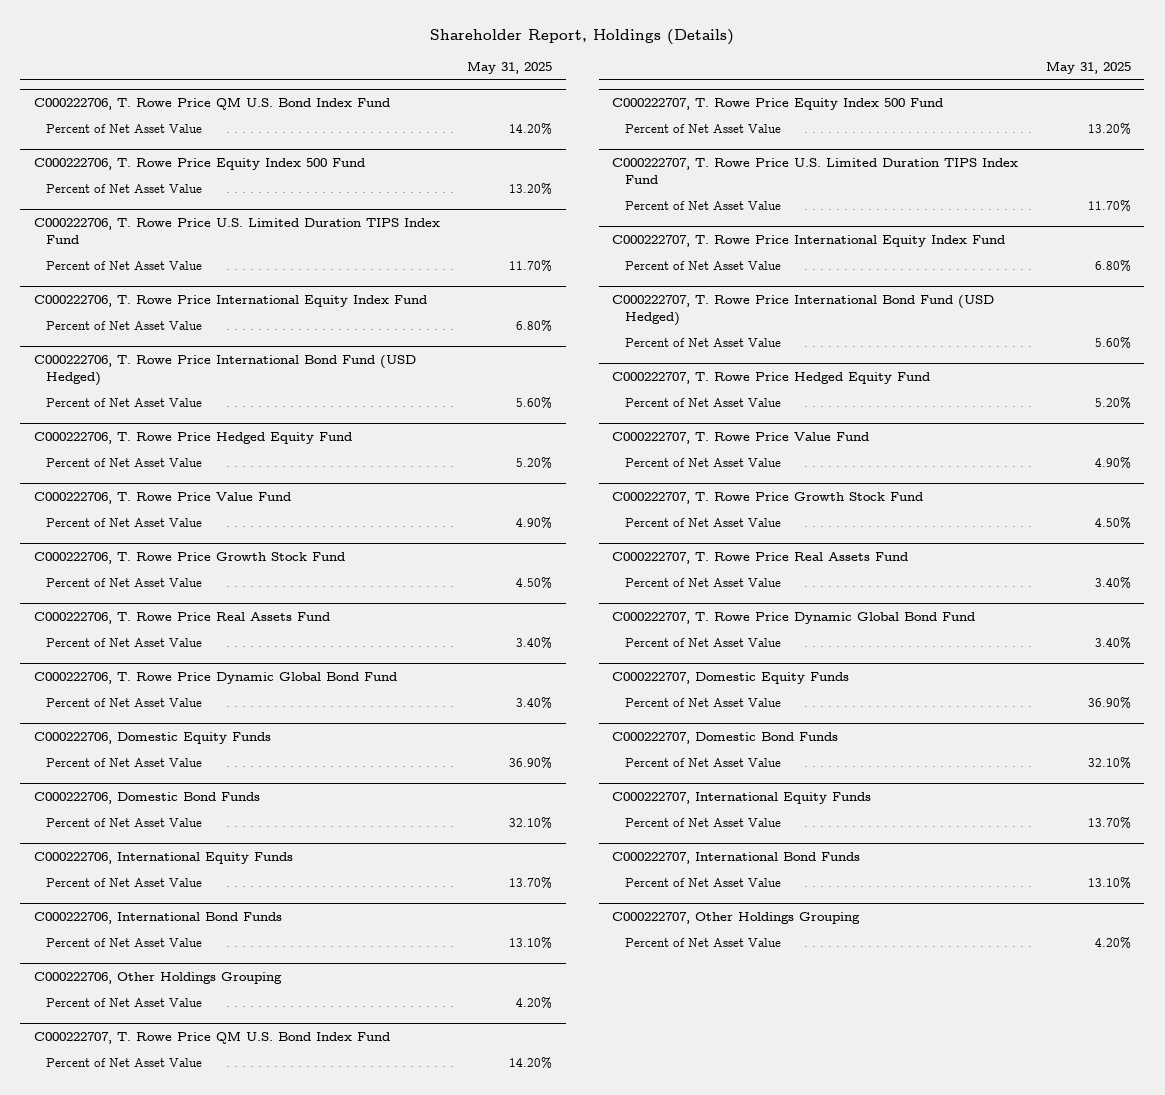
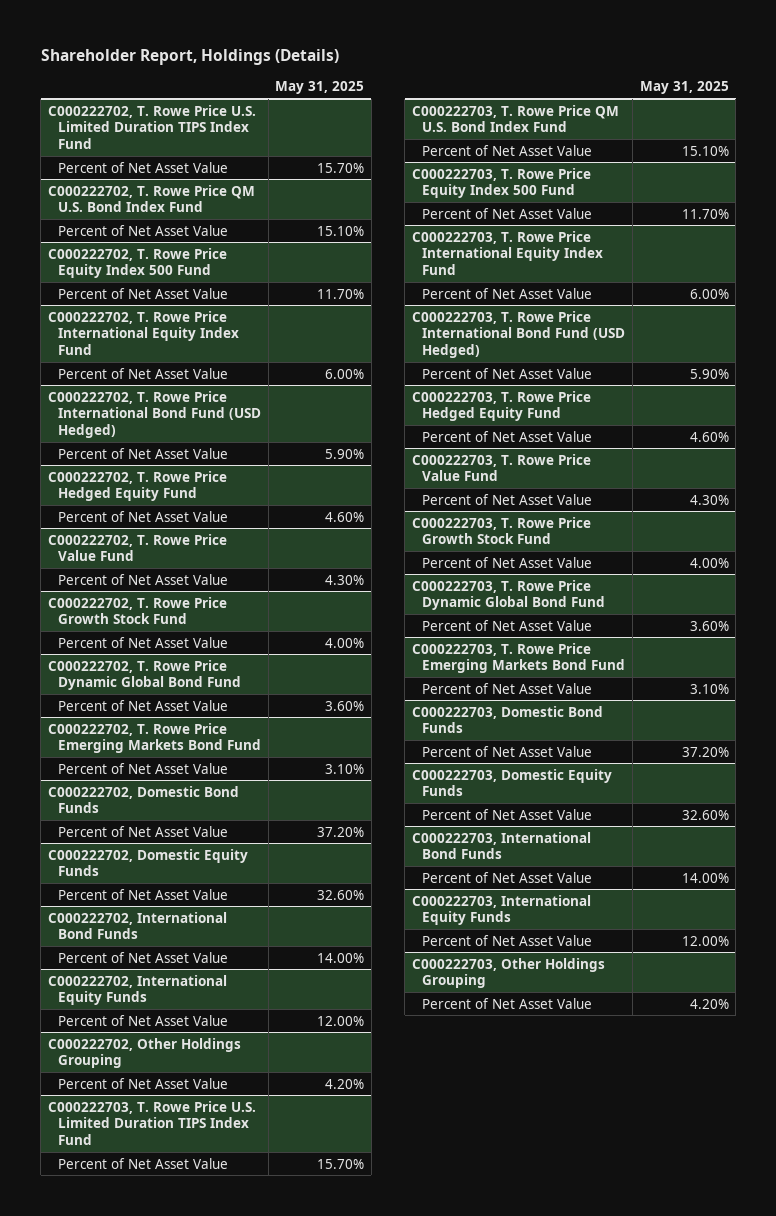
- C000222706, T. Rowe Price QM U.S. Bond Index Fund
- Percent of Net Asset Value | 14.20%
- C000222706, T. Rowe Price Equity Index 500 Fund
- Percent of Net Asset Value | 13.20%
- C000222706, T. Rowe Price U.S. Limited Duration TIPS Index Fund
+ C000222702, T. Rowe Price U.S. Limited Duration TIPS Index Fund
+ Percent of Net Asset Value | 15.70%
+ C000222702, T. Rowe Price QM U.S. Bond Index Fund
+ Percent of Net Asset Value | 15.10%
+ C000222702, T. Rowe Price Equity Index 500 Fund
- C000222706, T. Rowe Price International Equity Index Fund
- Percent of Net Asset Value | 6.80%
- C000222706, T. Rowe Price International Bond Fund (USD Hedged)
- Percent of Net Asset Value | 5.60%
- C000222706, T. Rowe Price Hedged Equity Fund
- Percent of Net Asset Value | 5.20%
- C000222706, T. Rowe Price Value Fund
- Percent of Net Asset Value | 4.90%
- C000222706, T. Rowe Price Growth Stock Fund
- Percent of Net Asset Value | 4.50%
- C000222706, T. Rowe Price Real Assets Fund
- Percent of Net Asset Value | 3.40%
- C000222706, T. Rowe Price Dynamic Global Bond Fund
- Percent of Net Asset Value | 3.40%
- C000222706, Domestic Equity Funds
- Percent of Net Asset Value | 36.90%
- C000222706, Domestic Bond Funds
- Percent of Net Asset Value | 32.10%
- C000222706, International Equity Funds
- Percent of Net Asset Value | 13.70%
- C000222706, International Bond Funds
- Percent of Net Asset Value | 13.10%
- C000222706, Other Holdings Grouping
+ C000222702, T. Rowe Price International Equity Index Fund
+ Percent of Net Asset Value | 6.00%
+ C000222702, T. Rowe Price International Bond Fund (USD Hedged)
+ Percent of Net Asset Value | 5.90%
+ C000222702, T. Rowe Price Hedged Equity Fund
+ Percent of Net Asset Value | 4.60%
+ C000222702, T. Rowe Price Value Fund
+ Percent of Net Asset Value | 4.30%
+ C000222702, T. Rowe Price Growth Stock Fund
+ Percent of Net Asset Value | 4.00%
+ C000222702, T. Rowe Price Dynamic Global Bond Fund
+ Percent of Net Asset Value | 3.60%
+ C000222702, T. Rowe Price Emerging Markets Bond Fund
+ Percent of Net Asset Value | 3.10%
+ C000222702, Domestic Bond Funds
+ Percent of Net Asset Value | 37.20%
+ C000222702, Domestic Equity Funds
+ Percent of Net Asset Value | 32.60%
+ C000222702, International Bond Funds
+ Percent of Net Asset Value | 14.00%
+ C000222702, International Equity Funds
+ Percent of Net Asset Value | 12.00%
+ C000222702, Other Holdings Grouping
- C000222707, T. Rowe Price QM U.S. Bond Index Fund
- Percent of Net Asset Value | 14.20%
- C000222707, T. Rowe Price Equity Index 500 Fund
- Percent of Net Asset Value | 13.20%
- C000222707, T. Rowe Price U.S. Limited Duration TIPS Index Fund
+ C000222703, T. Rowe Price U.S. Limited Duration TIPS Index Fund
+ Percent of Net Asset Value | 15.70%
+ C000222703, T. Rowe Price QM U.S. Bond Index Fund
+ Percent of Net Asset Value | 15.10%
+ C000222703, T. Rowe Price Equity Index 500 Fund
- C000222707, T. Rowe Price International Equity Index Fund
- Percent of Net Asset Value | 6.80%
- C000222707, T. Rowe Price International Bond Fund (USD Hedged)
- Percent of Net Asset Value | 5.60%
- C000222707, T. Rowe Price Hedged Equity Fund
- Percent of Net Asset Value | 5.20%
- C000222707, T. Rowe Price Value Fund
- Percent of Net Asset Value | 4.90%
- C000222707, T. Rowe Price Growth Stock Fund
- Percent of Net Asset Value | 4.50%
- C000222707, T. Rowe Price Real Assets Fund
- Percent of Net Asset Value | 3.40%
- C000222707, T. Rowe Price Dynamic Global Bond Fund
- Percent of Net Asset Value | 3.40%
- C000222707, Domestic Equity Funds
- Percent of Net Asset Value | 36.90%
- C000222707, Domestic Bond Funds
- Percent of Net Asset Value | 32.10%
- C000222707, International Equity Funds
- Percent of Net Asset Value | 13.70%
- C000222707, International Bond Funds
- Percent of Net Asset Value | 13.10%
- C000222707, Other Holdings Grouping
+ C000222703, T. Rowe Price International Equity Index Fund
+ Percent of Net Asset Value | 6.00%
+ C000222703, T. Rowe Price International Bond Fund (USD Hedged)
+ Percent of Net Asset Value | 5.90%
+ C000222703, T. Rowe Price Hedged Equity Fund
+ Percent of Net Asset Value | 4.60%
+ C000222703, T. Rowe Price Value Fund
+ Percent of Net Asset Value | 4.30%
+ C000222703, T. Rowe Price Growth Stock Fund
+ Percent of Net Asset Value | 4.00%
+ C000222703, T. Rowe Price Dynamic Global Bond Fund
+ Percent of Net Asset Value | 3.60%
+ C000222703, T. Rowe Price Emerging Markets Bond Fund
+ Percent of Net Asset Value | 3.10%
+ C000222703, Domestic Bond Funds
+ Percent of Net Asset Value | 37.20%
+ C000222703, Domestic Equity Funds
+ Percent of Net Asset Value | 32.60%
+ C000222703, International Bond Funds
+ Percent of Net Asset Value | 14.00%
+ C000222703, International Equity Funds
+ Percent of Net Asset Value | 12.00%
+ C000222703, Other Holdings Grouping

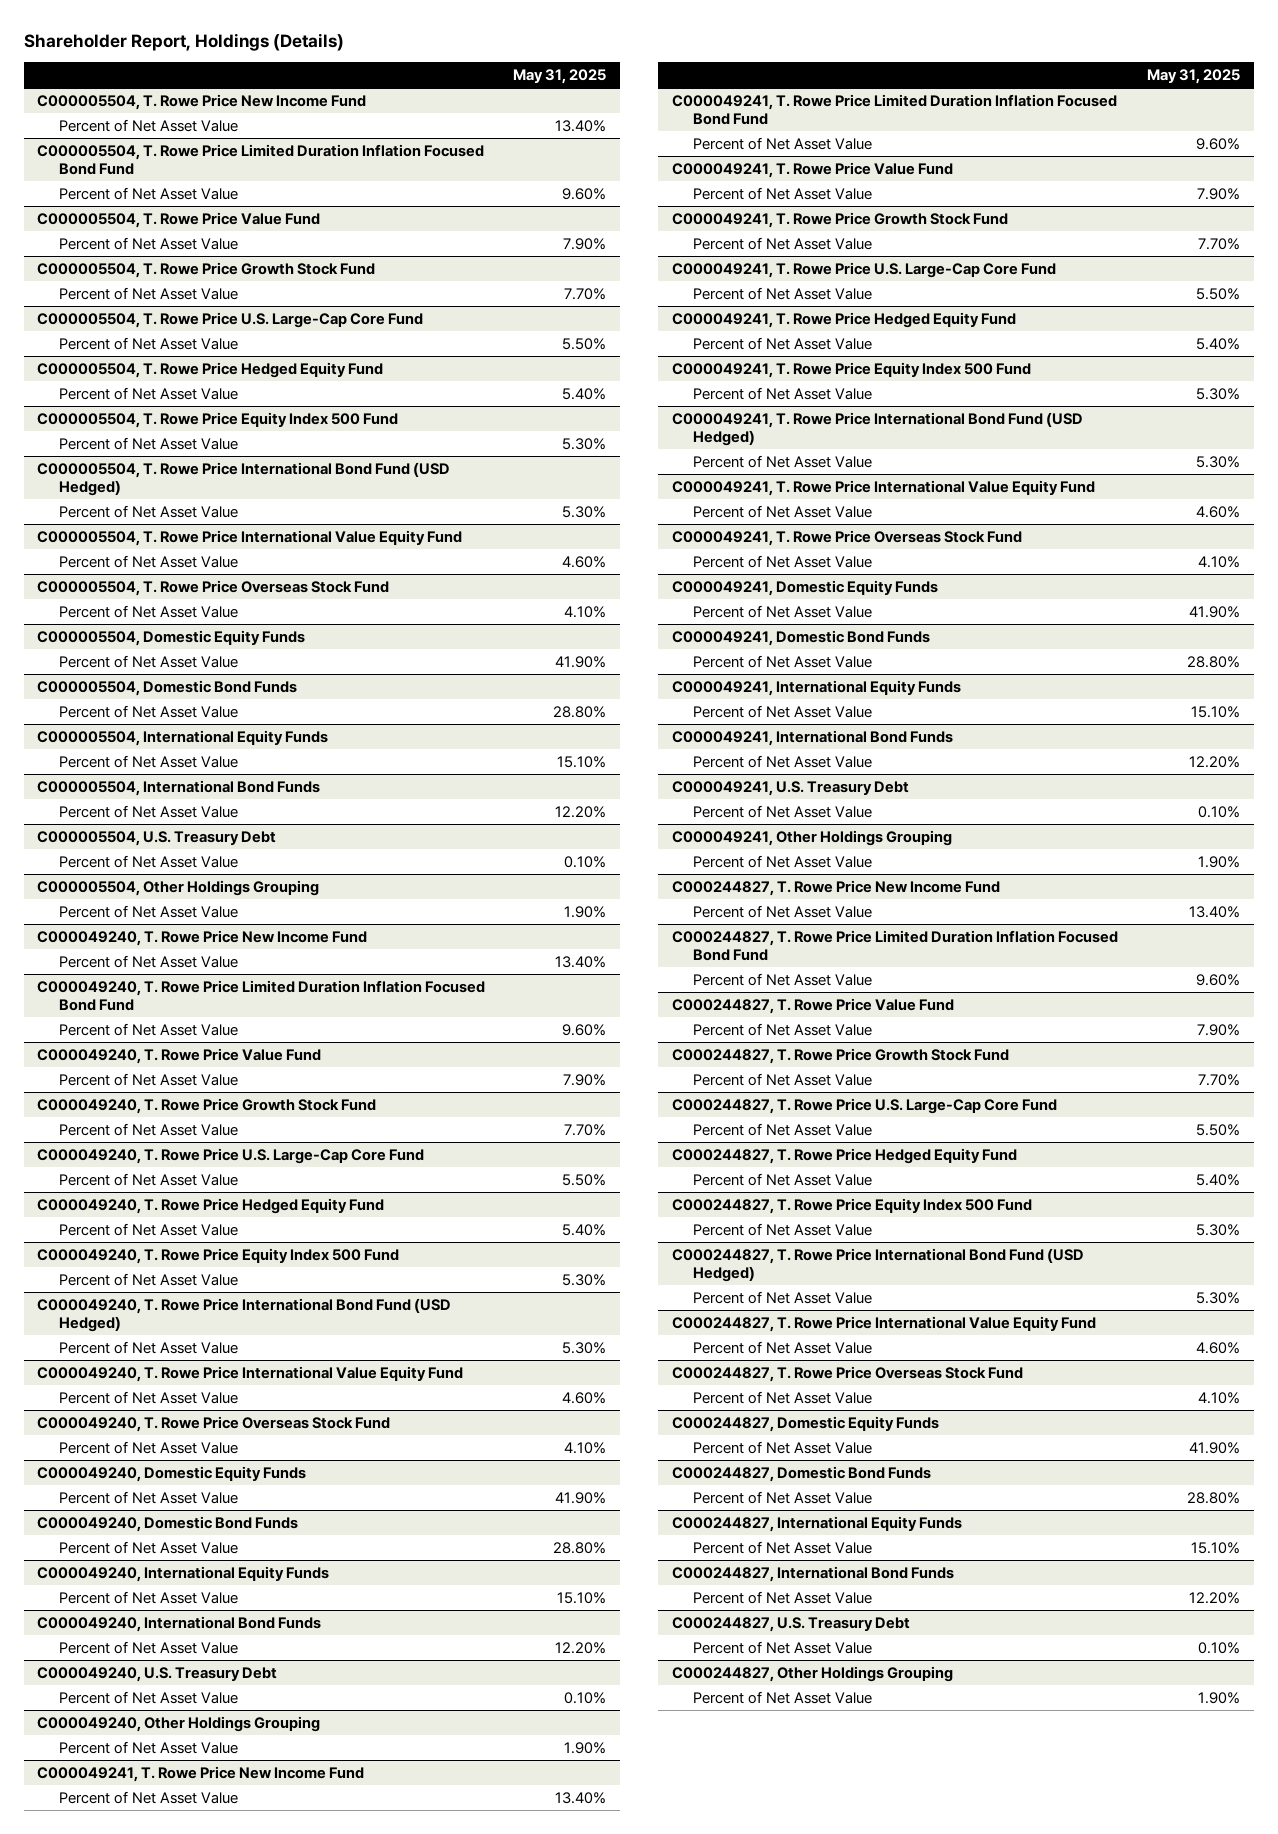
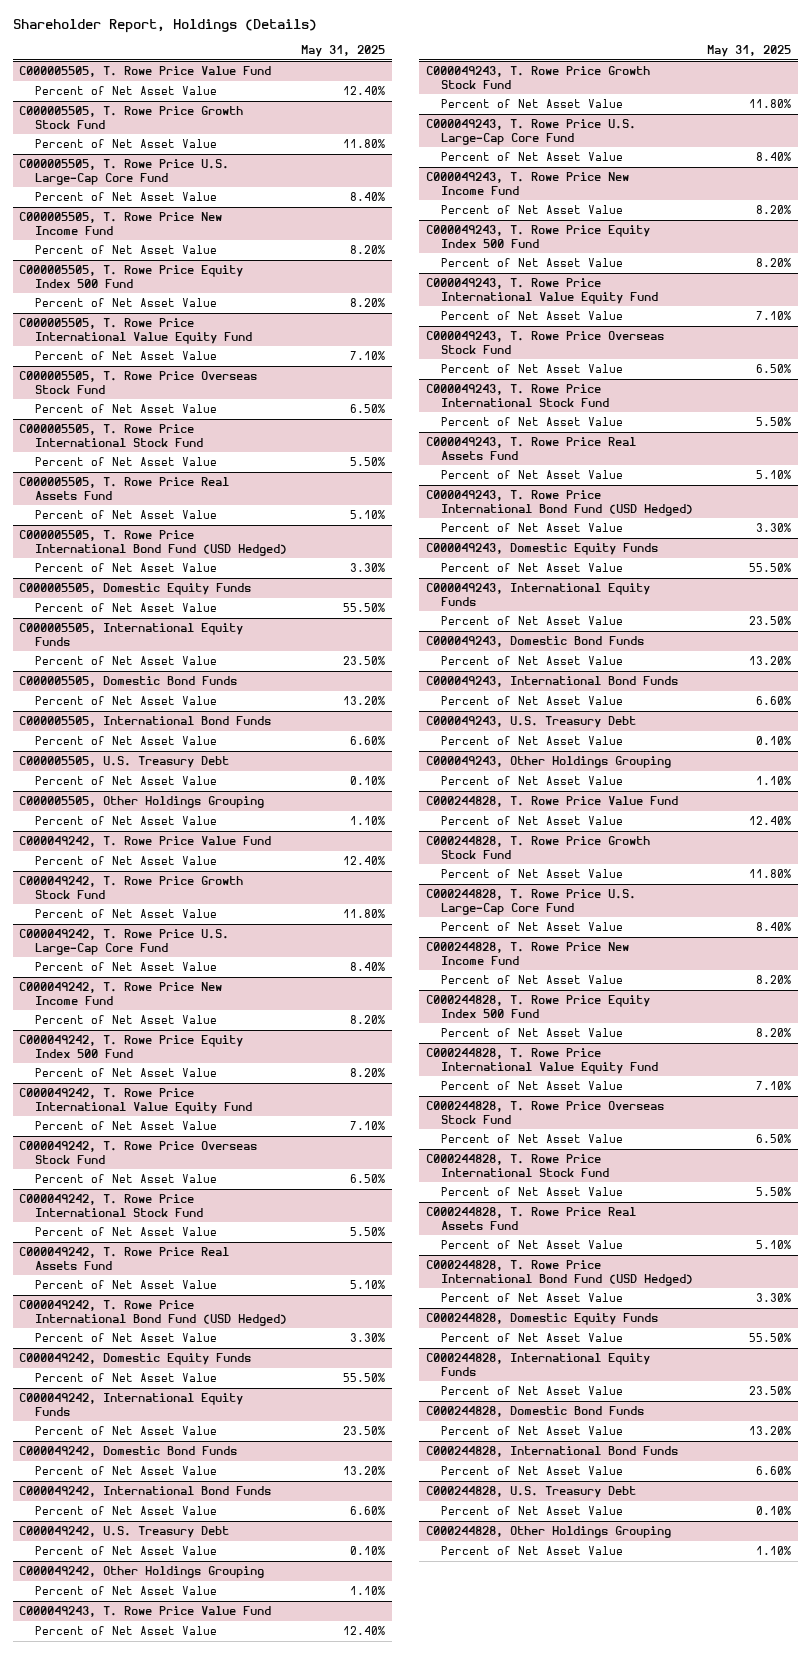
- C000005504, T. Rowe Price New Income Fund
- Percent of Net Asset Value | 13.40%
- C000005504, T. Rowe Price Limited Duration Inflation Focused Bond Fund
- Percent of Net Asset Value | 9.60%
- C000005504, T. Rowe Price Value Fund
- Percent of Net Asset Value | 7.90%
- C000005504, T. Rowe Price Growth Stock Fund
- Percent of Net Asset Value | 7.70%
- C000005504, T. Rowe Price U.S. Large-Cap Core Fund
+ C000005505, T. Rowe Price Value Fund
+ Percent of Net Asset Value | 12.40%
+ C000005505, T. Rowe Price Growth Stock Fund
+ Percent of Net Asset Value | 11.80%
+ C000005505, T. Rowe Price U.S. Large-Cap Core Fund
+ Percent of Net Asset Value | 8.40%
+ C000005505, T. Rowe Price New Income Fund
+ Percent of Net Asset Value | 8.20%
+ C000005505, T. Rowe Price Equity Index 500 Fund
+ Percent of Net Asset Value | 8.20%
+ C000005505, T. Rowe Price International Value Equity Fund
+ Percent of Net Asset Value | 7.10%
+ C000005505, T. Rowe Price Overseas Stock Fund
+ Percent of Net Asset Value | 6.50%
+ C000005505, T. Rowe Price International Stock Fund
- C000005504, T. Rowe Price Hedged Equity Fund
- Percent of Net Asset Value | 5.40%
- C000005504, T. Rowe Price Equity Index 500 Fund
- Percent of Net Asset Value | 5.30%
- C000005504, T. Rowe Price International Bond Fund (USD Hedged)
- Percent of Net Asset Value | 5.30%
- C000005504, T. Rowe Price International Value Equity Fund
- Percent of Net Asset Value | 4.60%
- C000005504, T. Rowe Price Overseas Stock Fund
- Percent of Net Asset Value | 4.10%
- C000005504, Domestic Equity Funds
- Percent of Net Asset Value | 41.90%
- C000005504, Domestic Bond Funds
- Percent of Net Asset Value | 28.80%
- C000005504, International Equity Funds
- Percent of Net Asset Value | 15.10%
- C000005504, International Bond Funds
- Percent of Net Asset Value | 12.20%
- C000005504, U.S. Treasury Debt
+ C000005505, T. Rowe Price Real Assets Fund
+ Percent of Net Asset Value | 5.10%
+ C000005505, T. Rowe Price International Bond Fund (USD Hedged)
+ Percent of Net Asset Value | 3.30%
+ C000005505, Domestic Equity Funds
+ Percent of Net Asset Value | 55.50%
+ C000005505, International Equity Funds
+ Percent of Net Asset Value | 23.50%
+ C000005505, Domestic Bond Funds
+ Percent of Net Asset Value | 13.20%
+ C000005505, International Bond Funds
+ Percent of Net Asset Value | 6.60%
+ C000005505, U.S. Treasury Debt
- C000005504, Other Holdings Grouping
- Percent of Net Asset Value | 1.90%
- C000049240, T. Rowe Price New Income Fund
- Percent of Net Asset Value | 13.40%
- C000049240, T. Rowe Price Limited Duration Inflation Focused Bond Fund
- Percent of Net Asset Value | 9.60%
- C000049240, T. Rowe Price Value Fund
- Percent of Net Asset Value | 7.90%
- C000049240, T. Rowe Price Growth Stock Fund
- Percent of Net Asset Value | 7.70%
- C000049240, T. Rowe Price U.S. Large-Cap Core Fund
+ C000005505, Other Holdings Grouping
+ Percent of Net Asset Value | 1.10%
+ C000049242, T. Rowe Price Value Fund
+ Percent of Net Asset Value | 12.40%
+ C000049242, T. Rowe Price Growth Stock Fund
+ Percent of Net Asset Value | 11.80%
+ C000049242, T. Rowe Price U.S. Large-Cap Core Fund
+ Percent of Net Asset Value | 8.40%
+ C000049242, T. Rowe Price New Income Fund
+ Percent of Net Asset Value | 8.20%
+ C000049242, T. Rowe Price Equity Index 500 Fund
+ Percent of Net Asset Value | 8.20%
+ C000049242, T. Rowe Price International Value Equity Fund
+ Percent of Net Asset Value | 7.10%
+ C000049242, T. Rowe Price Overseas Stock Fund
+ Percent of Net Asset Value | 6.50%
+ C000049242, T. Rowe Price International Stock Fund
- C000049240, T. Rowe Price Hedged Equity Fund
- Percent of Net Asset Value | 5.40%
- C000049240, T. Rowe Price Equity Index 500 Fund
- Percent of Net Asset Value | 5.30%
- C000049240, T. Rowe Price International Bond Fund (USD Hedged)
- Percent of Net Asset Value | 5.30%
- C000049240, T. Rowe Price International Value Equity Fund
- Percent of Net Asset Value | 4.60%
- C000049240, T. Rowe Price Overseas Stock Fund
- Percent of Net Asset Value | 4.10%
- C000049240, Domestic Equity Funds
- Percent of Net Asset Value | 41.90%
- C000049240, Domestic Bond Funds
- Percent of Net Asset Value | 28.80%
- C000049240, International Equity Funds
- Percent of Net Asset Value | 15.10%
- C000049240, International Bond Funds
- Percent of Net Asset Value | 12.20%
- C000049240, U.S. Treasury Debt
+ C000049242, T. Rowe Price Real Assets Fund
+ Percent of Net Asset Value | 5.10%
+ C000049242, T. Rowe Price International Bond Fund (USD Hedged)
+ Percent of Net Asset Value | 3.30%
+ C000049242, Domestic Equity Funds
+ Percent of Net Asset Value | 55.50%
+ C000049242, International Equity Funds
+ Percent of Net Asset Value | 23.50%
+ C000049242, Domestic Bond Funds
+ Percent of Net Asset Value | 13.20%
+ C000049242, International Bond Funds
+ Percent of Net Asset Value | 6.60%
+ C000049242, U.S. Treasury Debt
- C000049240, Other Holdings Grouping
- Percent of Net Asset Value | 1.90%
- C000049241, T. Rowe Price New Income Fund
- Percent of Net Asset Value | 13.40%
- C000049241, T. Rowe Price Limited Duration Inflation Focused Bond Fund
- Percent of Net Asset Value | 9.60%
- C000049241, T. Rowe Price Value Fund
- Percent of Net Asset Value | 7.90%
- C000049241, T. Rowe Price Growth Stock Fund
- Percent of Net Asset Value | 7.70%
- C000049241, T. Rowe Price U.S. Large-Cap Core Fund
+ C000049242, Other Holdings Grouping
+ Percent of Net Asset Value | 1.10%
+ C000049243, T. Rowe Price Value Fund
+ Percent of Net Asset Value | 12.40%
+ C000049243, T. Rowe Price Growth Stock Fund
+ Percent of Net Asset Value | 11.80%
+ C000049243, T. Rowe Price U.S. Large-Cap Core Fund
+ Percent of Net Asset Value | 8.40%
+ C000049243, T. Rowe Price New Income Fund
+ Percent of Net Asset Value | 8.20%
+ C000049243, T. Rowe Price Equity Index 500 Fund
+ Percent of Net Asset Value | 8.20%
+ C000049243, T. Rowe Price International Value Equity Fund
+ Percent of Net Asset Value | 7.10%
+ C000049243, T. Rowe Price Overseas Stock Fund
+ Percent of Net Asset Value | 6.50%
+ C000049243, T. Rowe Price International Stock Fund
- C000049241, T. Rowe Price Hedged Equity Fund
- Percent of Net Asset Value | 5.40%
- C000049241, T. Rowe Price Equity Index 500 Fund
- Percent of Net Asset Value | 5.30%
- C000049241, T. Rowe Price International Bond Fund (USD Hedged)
- Percent of Net Asset Value | 5.30%
- C000049241, T. Rowe Price International Value Equity Fund
- Percent of Net Asset Value | 4.60%
- C000049241, T. Rowe Price Overseas Stock Fund
- Percent of Net Asset Value | 4.10%
- C000049241, Domestic Equity Funds
- Percent of Net Asset Value | 41.90%
- C000049241, Domestic Bond Funds
- Percent of Net Asset Value | 28.80%
- C000049241, International Equity Funds
- Percent of Net Asset Value | 15.10%
- C000049241, International Bond Funds
- Percent of Net Asset Value | 12.20%
- C000049241, U.S. Treasury Debt
+ C000049243, T. Rowe Price Real Assets Fund
+ Percent of Net Asset Value | 5.10%
+ C000049243, T. Rowe Price International Bond Fund (USD Hedged)
+ Percent of Net Asset Value | 3.30%
+ C000049243, Domestic Equity Funds
+ Percent of Net Asset Value | 55.50%
+ C000049243, International Equity Funds
+ Percent of Net Asset Value | 23.50%
+ C000049243, Domestic Bond Funds
+ Percent of Net Asset Value | 13.20%
+ C000049243, International Bond Funds
+ Percent of Net Asset Value | 6.60%
+ C000049243, U.S. Treasury Debt
- C000049241, Other Holdings Grouping
- Percent of Net Asset Value | 1.90%
- C000244827, T. Rowe Price New Income Fund
- Percent of Net Asset Value | 13.40%
- C000244827, T. Rowe Price Limited Duration Inflation Focused Bond Fund
- Percent of Net Asset Value | 9.60%
- C000244827, T. Rowe Price Value Fund
- Percent of Net Asset Value | 7.90%
- C000244827, T. Rowe Price Growth Stock Fund
- Percent of Net Asset Value | 7.70%
- C000244827, T. Rowe Price U.S. Large-Cap Core Fund
+ C000049243, Other Holdings Grouping
+ Percent of Net Asset Value | 1.10%
+ C000244828, T. Rowe Price Value Fund
+ Percent of Net Asset Value | 12.40%
+ C000244828, T. Rowe Price Growth Stock Fund
+ Percent of Net Asset Value | 11.80%
+ C000244828, T. Rowe Price U.S. Large-Cap Core Fund
+ Percent of Net Asset Value | 8.40%
+ C000244828, T. Rowe Price New Income Fund
+ Percent of Net Asset Value | 8.20%
+ C000244828, T. Rowe Price Equity Index 500 Fund
+ Percent of Net Asset Value | 8.20%
+ C000244828, T. Rowe Price International Value Equity Fund
+ Percent of Net Asset Value | 7.10%
+ C000244828, T. Rowe Price Overseas Stock Fund
+ Percent of Net Asset Value | 6.50%
+ C000244828, T. Rowe Price International Stock Fund
- C000244827, T. Rowe Price Hedged Equity Fund
- Percent of Net Asset Value | 5.40%
- C000244827, T. Rowe Price Equity Index 500 Fund
- Percent of Net Asset Value | 5.30%
- C000244827, T. Rowe Price International Bond Fund (USD Hedged)
- Percent of Net Asset Value | 5.30%
- C000244827, T. Rowe Price International Value Equity Fund
- Percent of Net Asset Value | 4.60%
- C000244827, T. Rowe Price Overseas Stock Fund
- Percent of Net Asset Value | 4.10%
- C000244827, Domestic Equity Funds
- Percent of Net Asset Value | 41.90%
- C000244827, Domestic Bond Funds
- Percent of Net Asset Value | 28.80%
- C000244827, International Equity Funds
- Percent of Net Asset Value | 15.10%
- C000244827, International Bond Funds
- Percent of Net Asset Value | 12.20%
- C000244827, U.S. Treasury Debt
+ C000244828, T. Rowe Price Real Assets Fund
+ Percent of Net Asset Value | 5.10%
+ C000244828, T. Rowe Price International Bond Fund (USD Hedged)
+ Percent of Net Asset Value | 3.30%
+ C000244828, Domestic Equity Funds
+ Percent of Net Asset Value | 55.50%
+ C000244828, International Equity Funds
+ Percent of Net Asset Value | 23.50%
+ C000244828, Domestic Bond Funds
+ Percent of Net Asset Value | 13.20%
+ C000244828, International Bond Funds
+ Percent of Net Asset Value | 6.60%
+ C000244828, U.S. Treasury Debt
- C000244827, Other Holdings Grouping
- Percent of Net Asset Value | 1.90%
+ C000244828, Other Holdings Grouping
+ Percent of Net Asset Value | 1.10%

